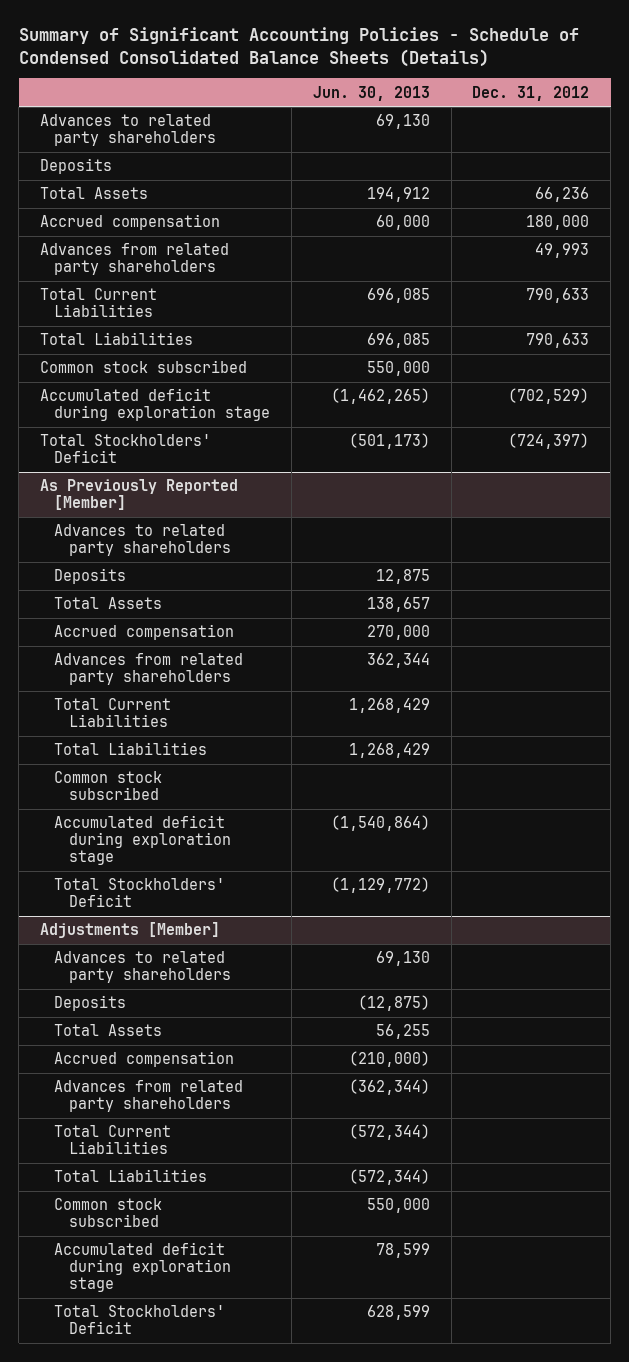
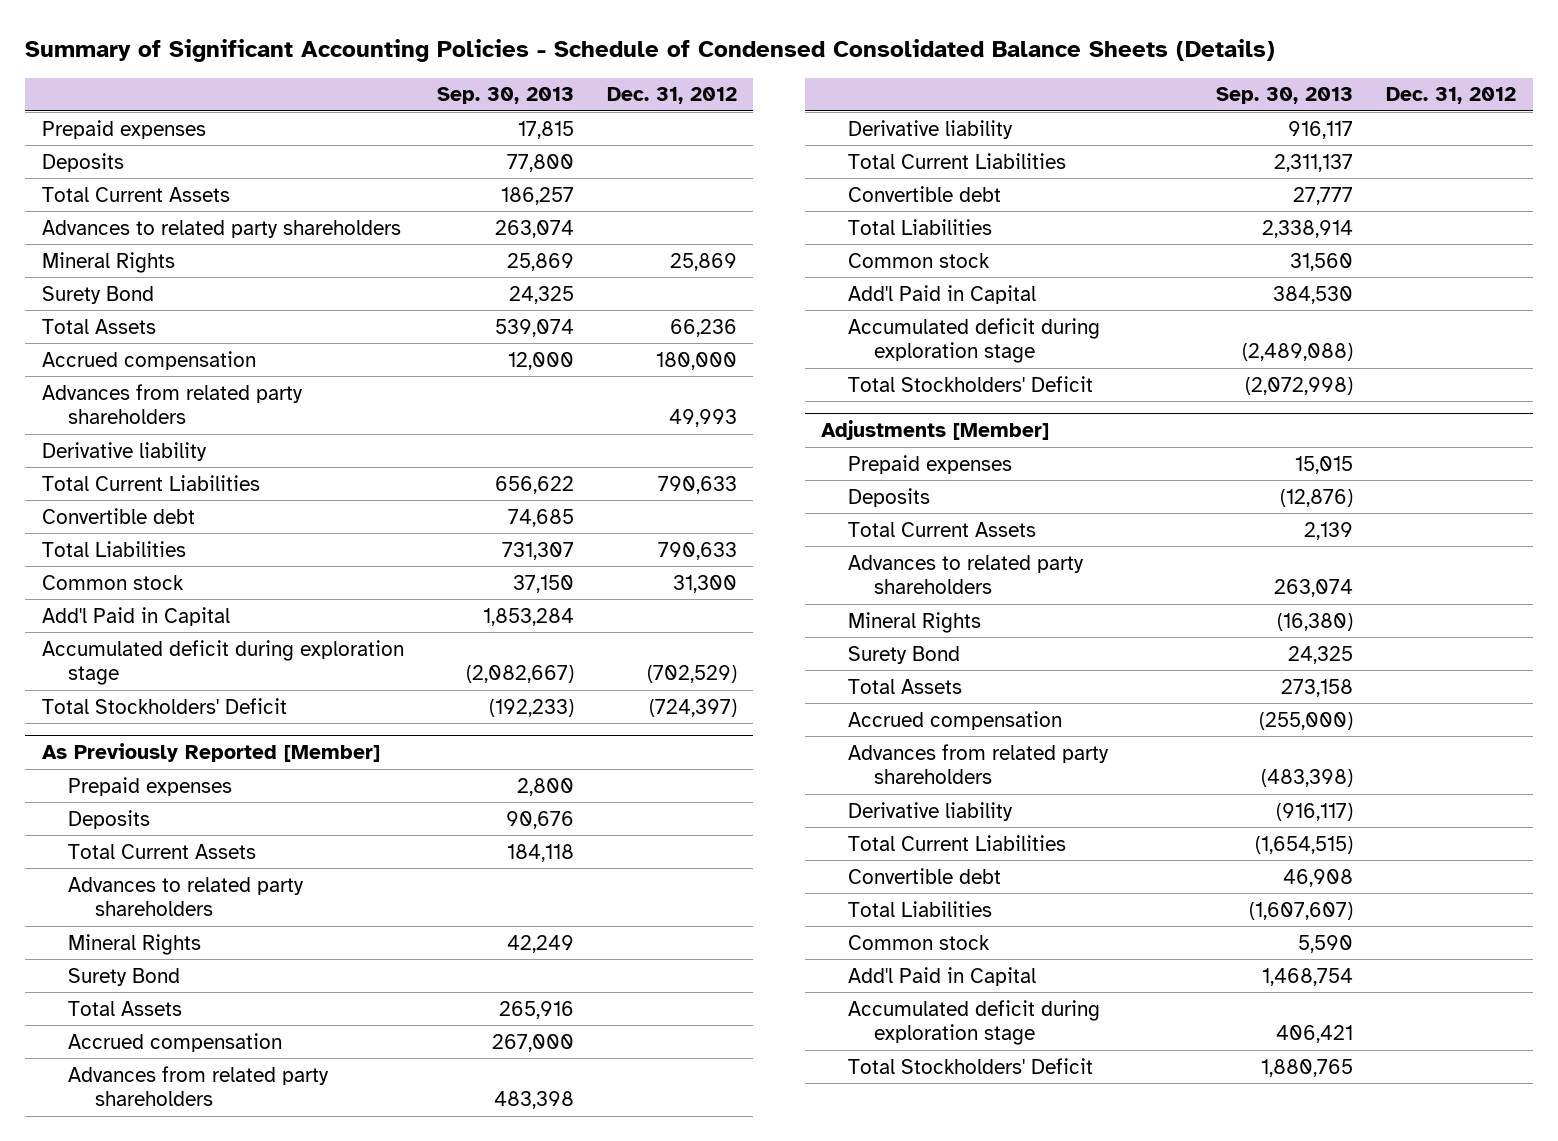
- | Jun. 30, 2013 | Dec. 31, 2012
+ | Sep. 30, 2013 | Dec. 31, 2012
+ Prepaid expenses | 17,815 |
+ Total Current Assets | 186,257 |
moved down: Advances to related party shareholders | 263,074 |
+ Mineral Rights | 25,869 | 25,869
+ Surety Bond | 24,325 |
+ Derivative liability
+ Convertible debt | 74,685 |
- Common stock subscribed | 550,000 |
+ Common stock | 37,150 | 31,300
+ Add'l Paid in Capital | 1,853,284 |
@ As Previously Reported [Member]
+ Prepaid expenses | 2,800 |
+ Total Current Assets | 184,118 |
moved down: Advances to related party shareholders
+ Mineral Rights | 42,249 |
+ Surety Bond
+ Derivative liability | 916,117 |
+ Convertible debt | 27,777 |
- Common stock subscribed
+ Common stock | 31,560 |
+ Add'l Paid in Capital | 384,530 |
@ Adjustments [Member]
+ Prepaid expenses | 15,015 |
+ Total Current Assets | 2,139 |
moved down: Advances to related party shareholders | 263,074 |
+ Mineral Rights | (16,380) |
+ Surety Bond | 24,325 |
+ Derivative liability | (916,117) |
+ Convertible debt | 46,908 |
- Common stock subscribed | 550,000 |
+ Common stock | 5,590 |
+ Add'l Paid in Capital | 1,468,754 |

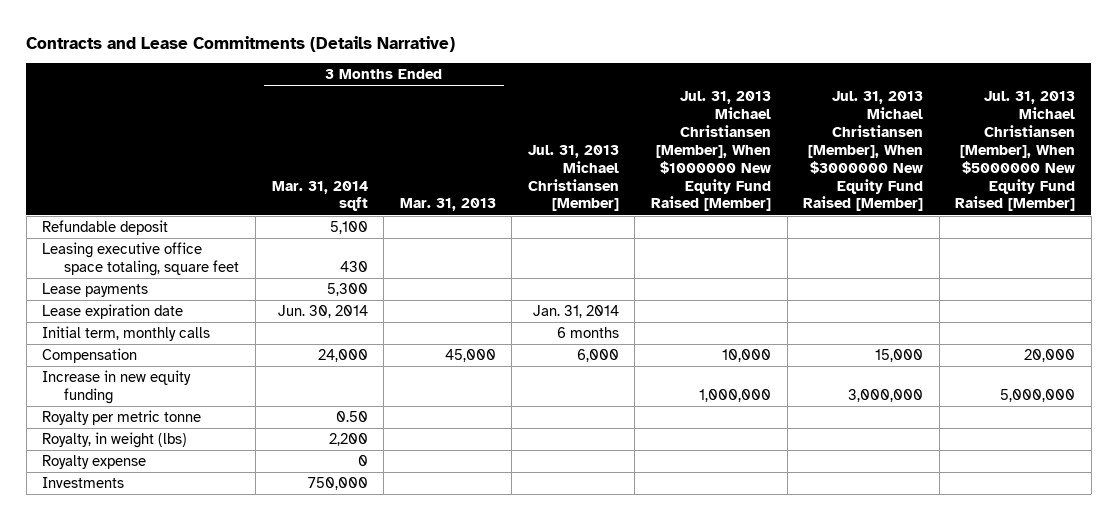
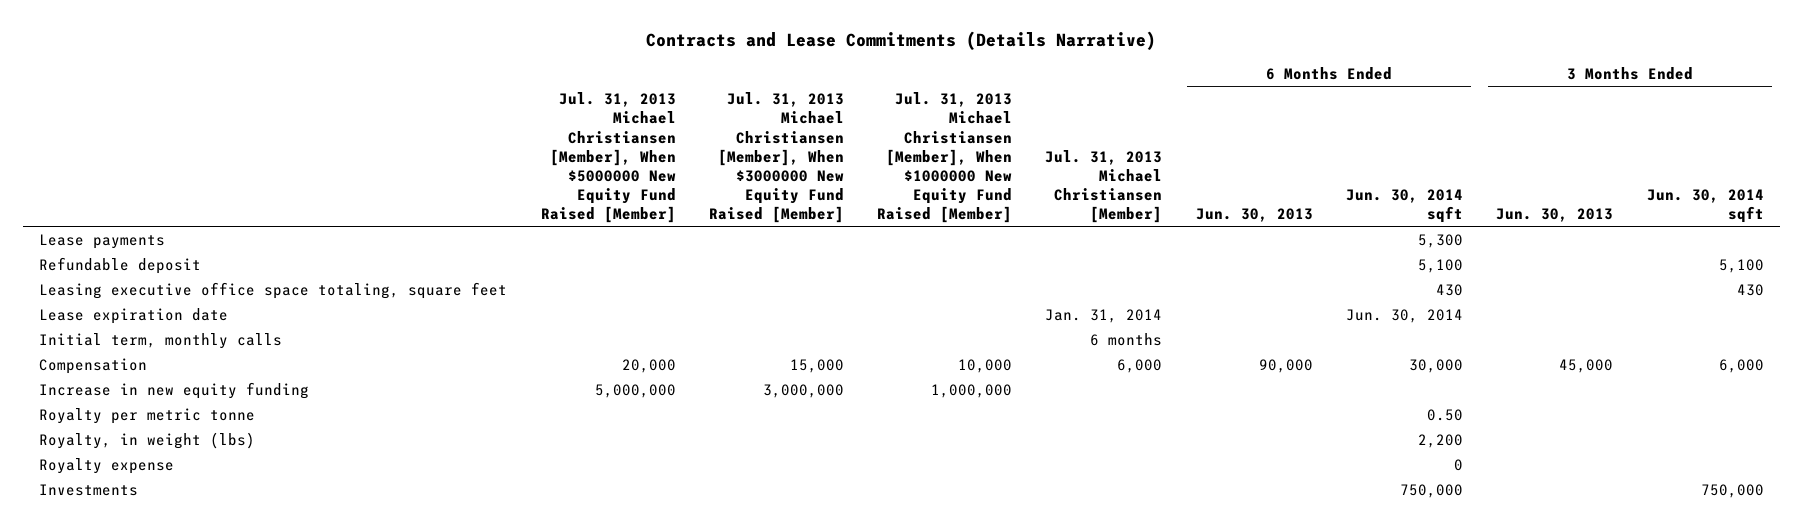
- | 3 Months Ended Mar. 31, 2014 sqft | 3 Months Ended Mar. 31, 2013 | Jul. 31, 2013 Michael Christiansen [Member] | Jul. 31, 2013 Michael Christiansen [Member], When $1000000 New Equity Fund Raised [Member] | Jul. 31, 2013 Michael Christiansen [Member], When $3000000 New Equity Fund Raised [Member] | Jul. 31, 2013 Michael Christiansen [Member], When $5000000 New Equity Fund Raised [Member]
+ | Jul. 31, 2013 Michael Christiansen [Member], When $5000000 New Equity Fund Raised [Member] | Jul. 31, 2013 Michael Christiansen [Member], When $3000000 New Equity Fund Raised [Member] | Jul. 31, 2013 Michael Christiansen [Member], When $1000000 New Equity Fund Raised [Member] | Jul. 31, 2013 Michael Christiansen [Member] | 6 Months Ended Jun. 30, 2013 | 6 Months Ended Jun. 30, 2014 sqft | 3 Months Ended Jun. 30, 2013 | 3 Months Ended Jun. 30, 2014 sqft
moved up: Lease payments | | | | | | 5,300 | |

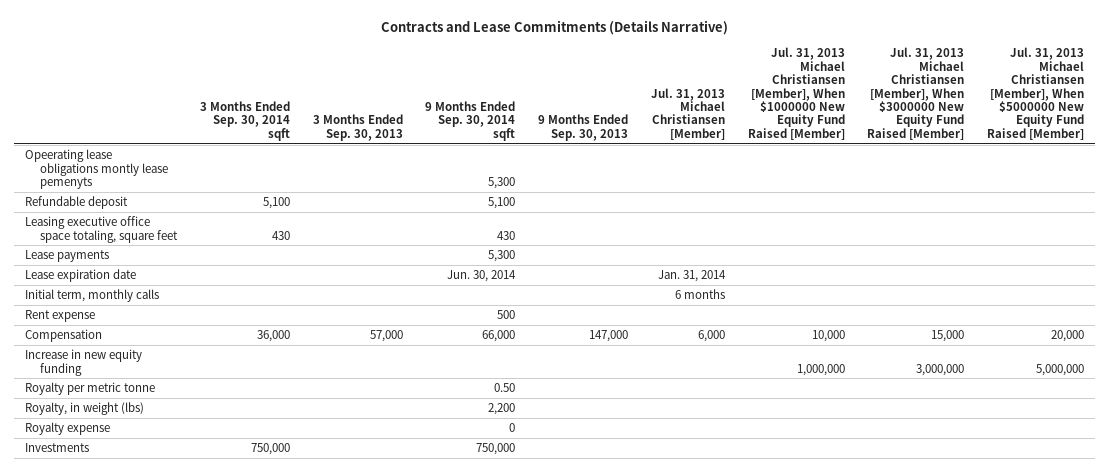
- | Jul. 31, 2013 Michael Christiansen [Member], When $5000000 New Equity Fund Raised [Member] | Jul. 31, 2013 Michael Christiansen [Member], When $3000000 New Equity Fund Raised [Member] | Jul. 31, 2013 Michael Christiansen [Member], When $1000000 New Equity Fund Raised [Member] | Jul. 31, 2013 Michael Christiansen [Member] | 6 Months Ended Jun. 30, 2013 | 6 Months Ended Jun. 30, 2014 sqft | 3 Months Ended Jun. 30, 2013 | 3 Months Ended Jun. 30, 2014 sqft
+ | 3 Months Ended Sep. 30, 2014 sqft | 3 Months Ended Sep. 30, 2013 | 9 Months Ended Sep. 30, 2014 sqft | 9 Months Ended Sep. 30, 2013 | Jul. 31, 2013 Michael Christiansen [Member] | Jul. 31, 2013 Michael Christiansen [Member], When $1000000 New Equity Fund Raised [Member] | Jul. 31, 2013 Michael Christiansen [Member], When $3000000 New Equity Fund Raised [Member] | Jul. 31, 2013 Michael Christiansen [Member], When $5000000 New Equity Fund Raised [Member]
+ Opeerating lease obligations montly lease pemenyts | | | 5,300 | | | | |
moved down: Lease payments | | | 5,300 | | | | |
+ Rent expense | | | 500 | | | | |

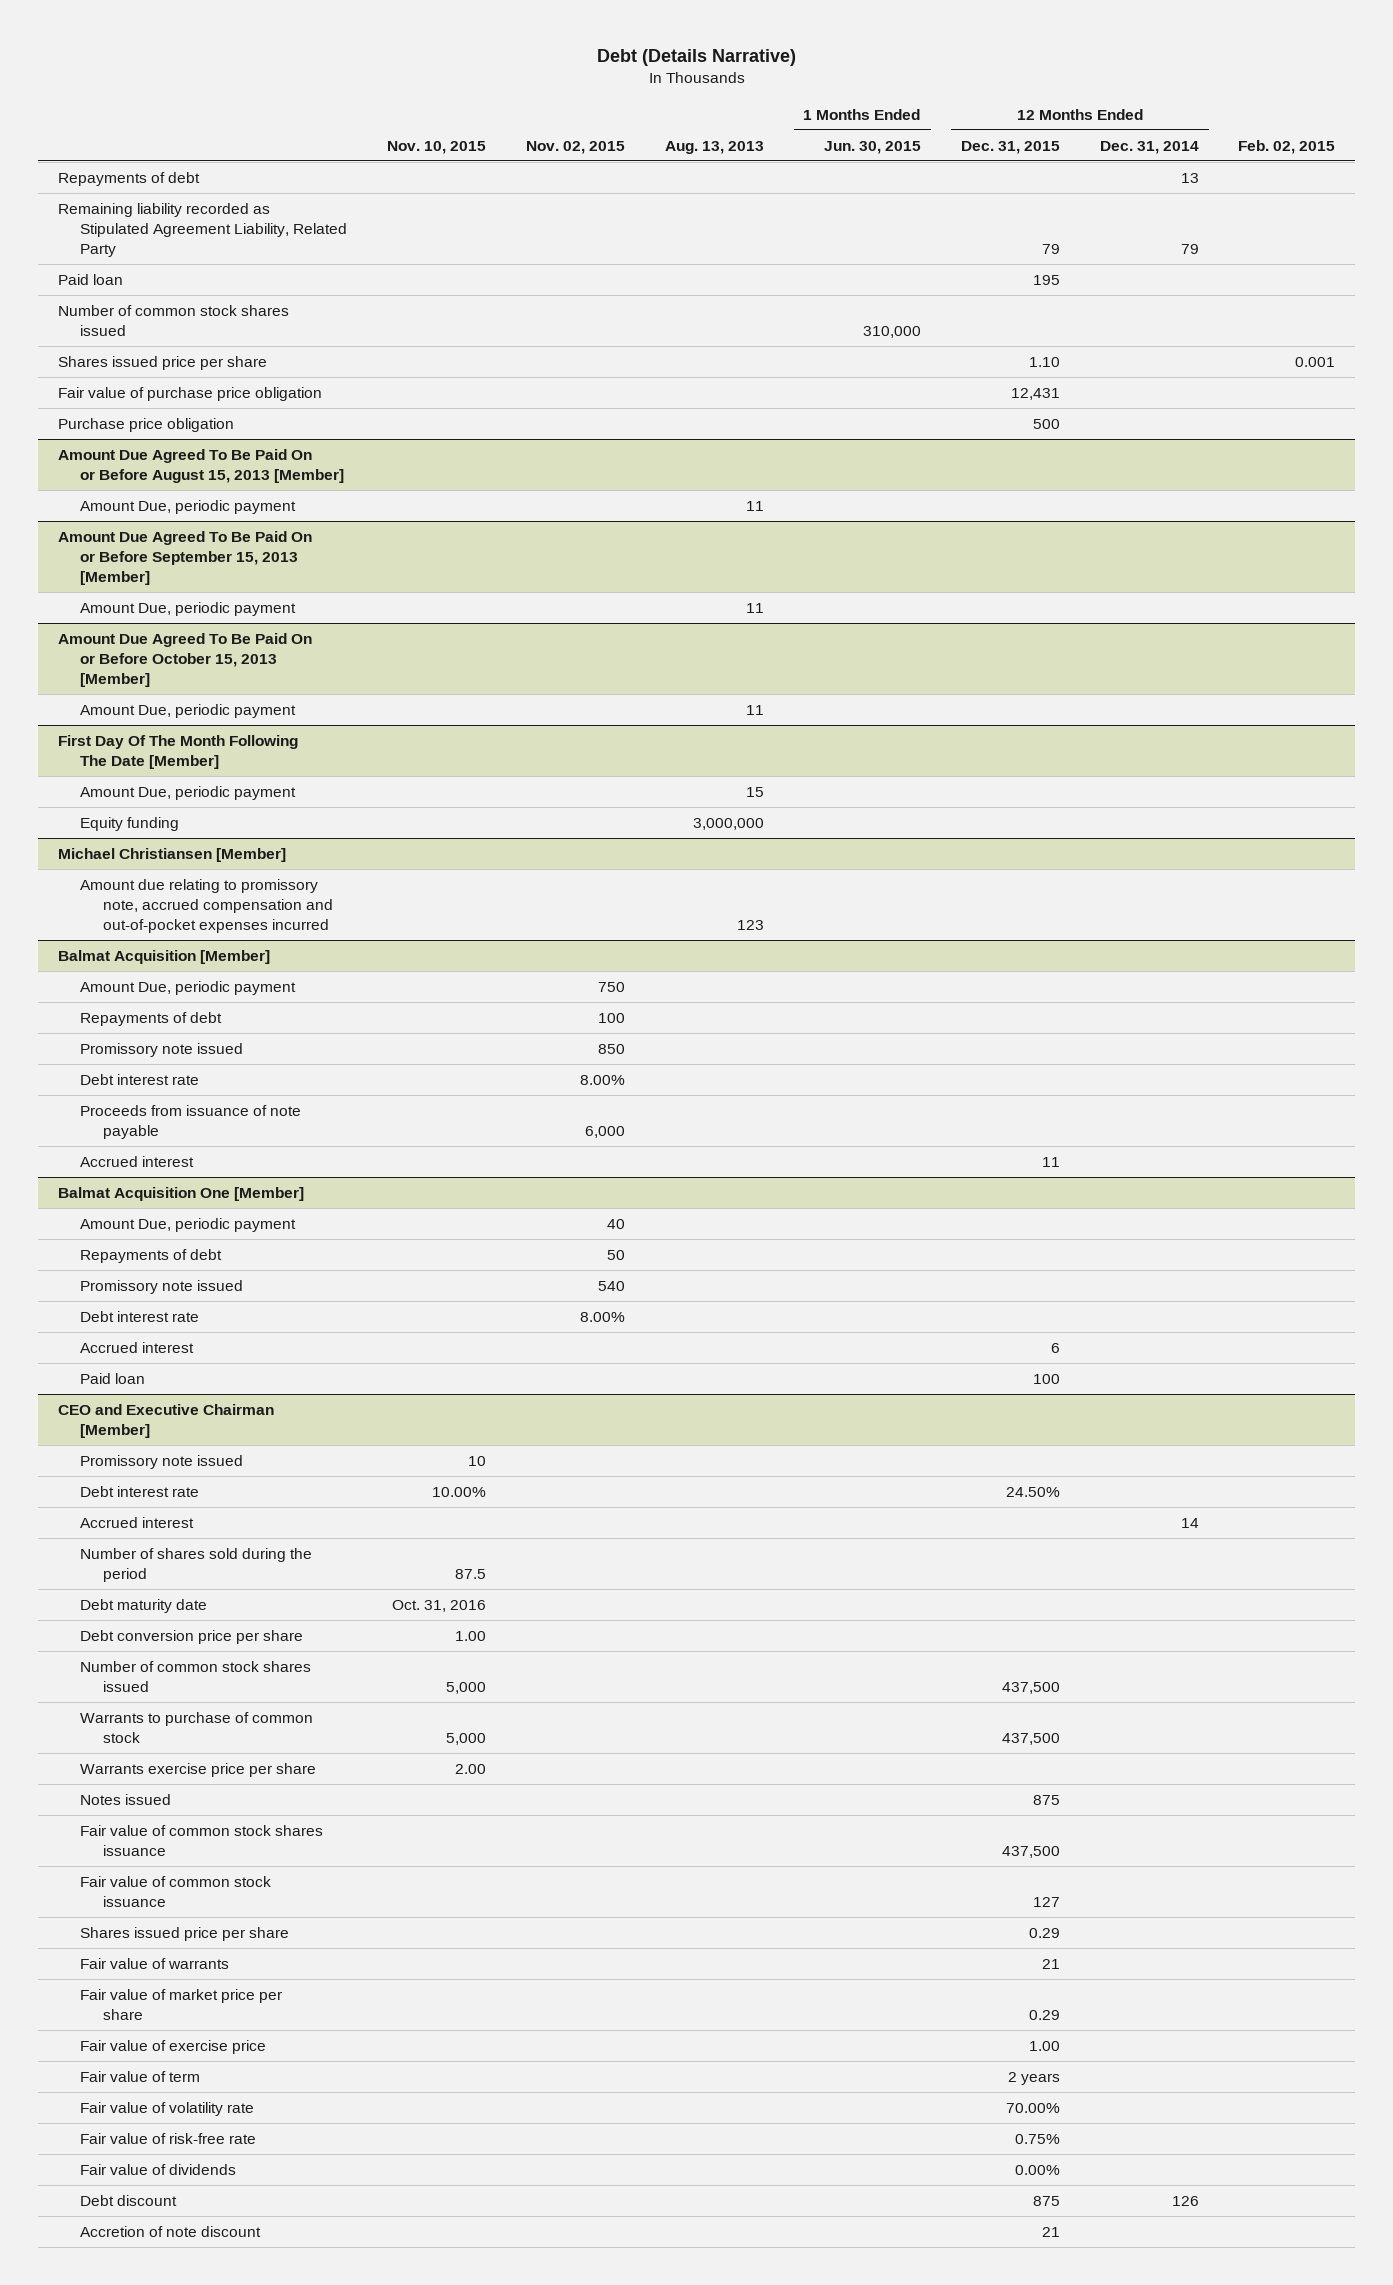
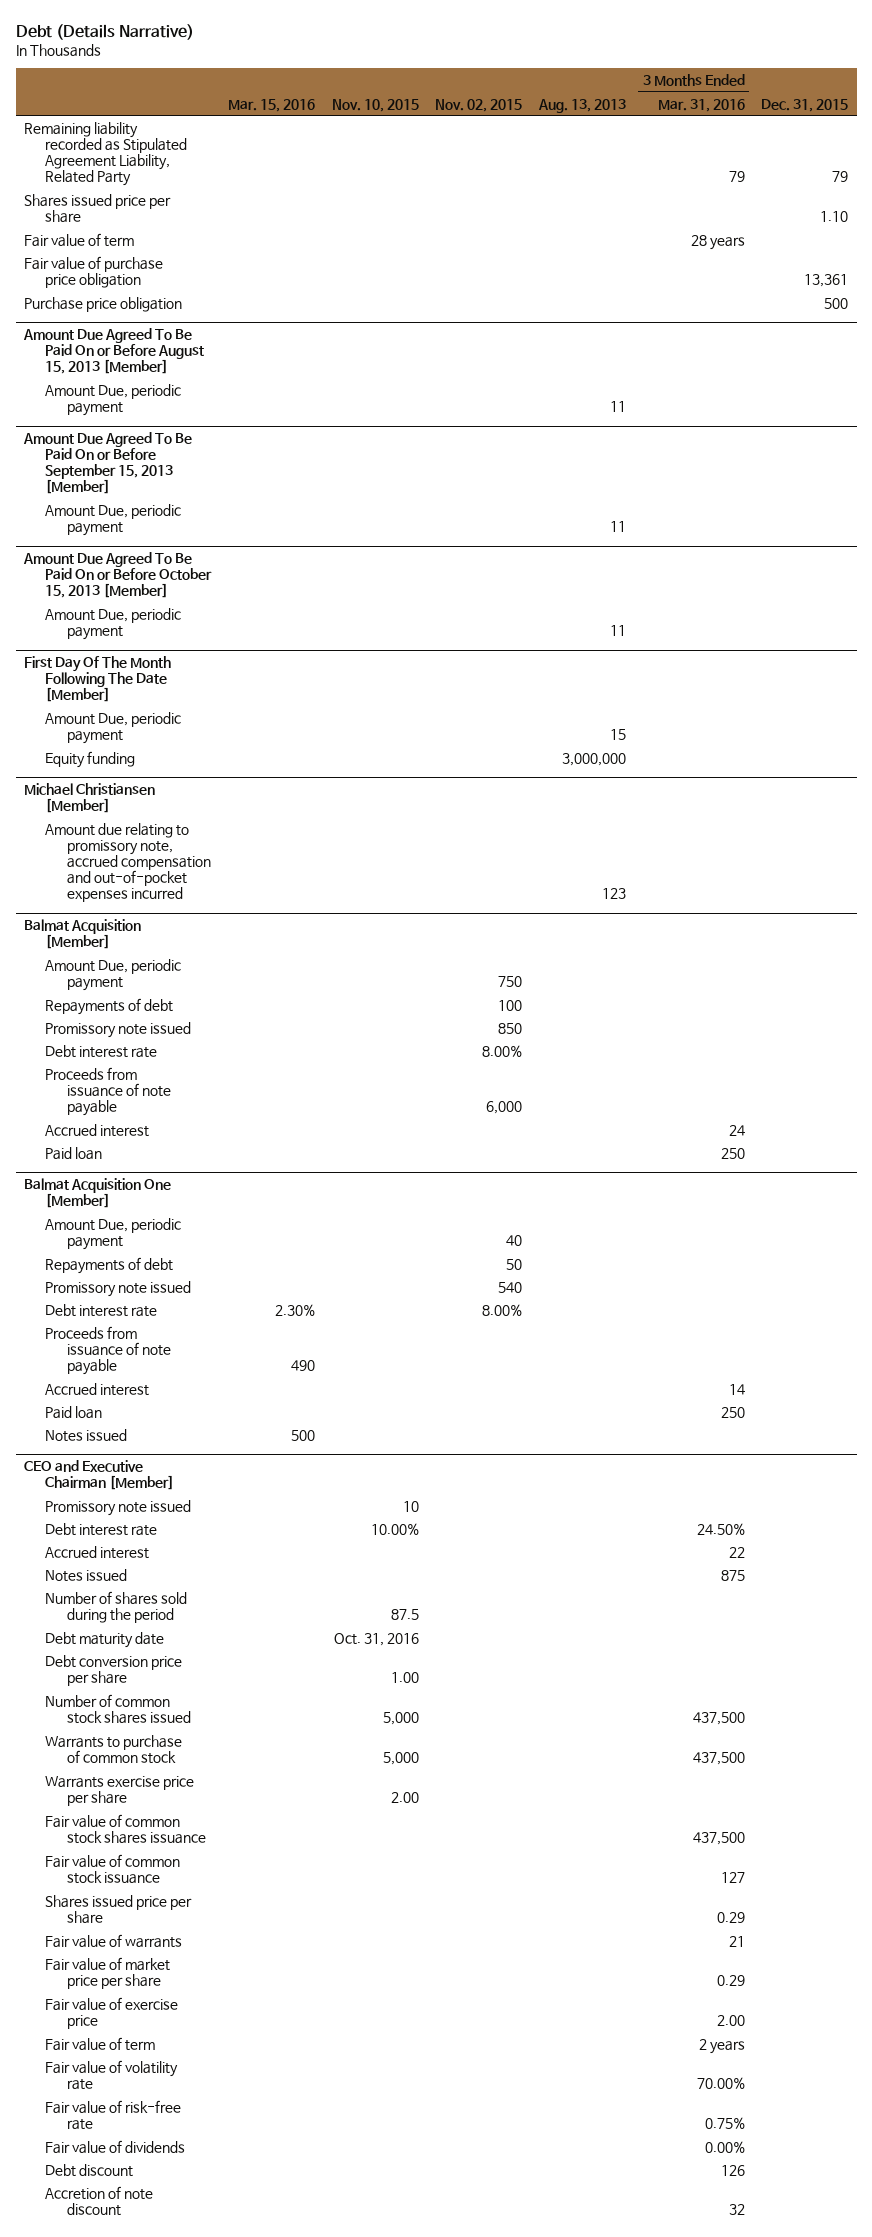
- | Nov. 10, 2015 | Nov. 02, 2015 | Aug. 13, 2013 | 1 Months Ended Jun. 30, 2015 | 12 Months Ended Dec. 31, 2015 | 12 Months Ended Dec. 31, 2014 | Feb. 02, 2015
+ | Mar. 15, 2016 | Nov. 10, 2015 | Nov. 02, 2015 | Aug. 13, 2013 | 3 Months Ended Mar. 31, 2016 | Dec. 31, 2015
- Repayments of debt | | | | | | 13 |
- Paid loan | | | | | 195 | |
- Number of common stock shares issued | | | | 310,000 | | |
+ Fair value of term | | | | | 28 years |
@ Balmat Acquisition [Member]
+ Paid loan | | | | | 250 |
@ Balmat Acquisition One [Member]
+ Proceeds from issuance of note payable | 490 | | | | |
+ Notes issued | 500 | | | | |
@ CEO and Executive Chairman [Member]
moved up: Notes issued | | | | | 875 |

